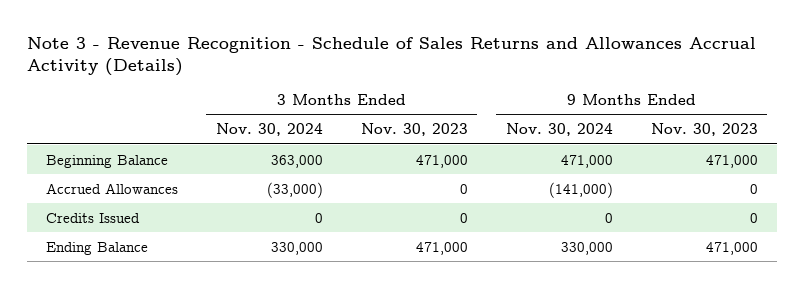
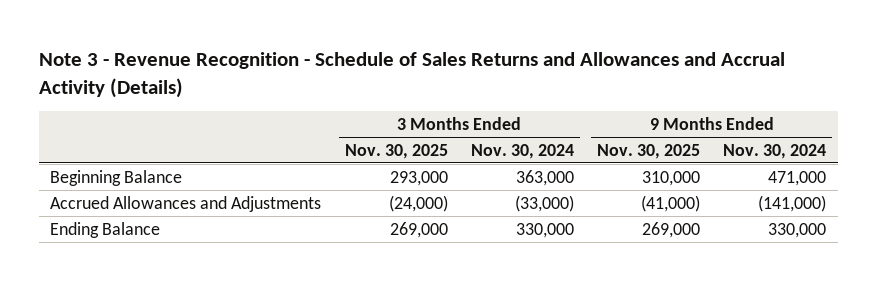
- Note 3 - Revenue Recognition - Schedule of Sales Returns and Allowances Accrual Activity (Details)
+ Note 3 - Revenue Recognition - Schedule of Sales Returns and Allowances and Accrual Activity (Details)
- | 3 Months Ended Nov. 30, 2024 | 3 Months Ended Nov. 30, 2023 | 9 Months Ended Nov. 30, 2024 | 9 Months Ended Nov. 30, 2023
+ | 3 Months Ended Nov. 30, 2025 | 3 Months Ended Nov. 30, 2024 | 9 Months Ended Nov. 30, 2025 | 9 Months Ended Nov. 30, 2024
- Accrued Allowances | (33,000) | 0 | (141,000) | 0
- Credits Issued | 0 | 0 | 0 | 0
+ Accrued Allowances and Adjustments | (24,000) | (33,000) | (41,000) | (141,000)

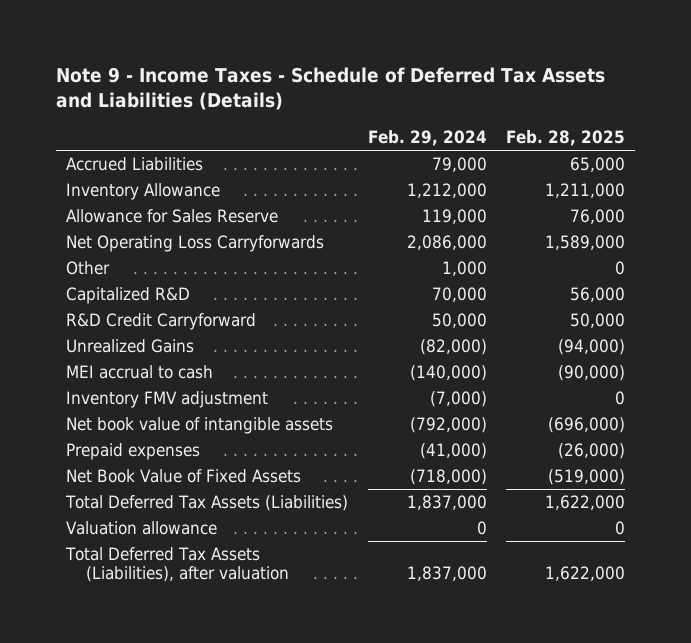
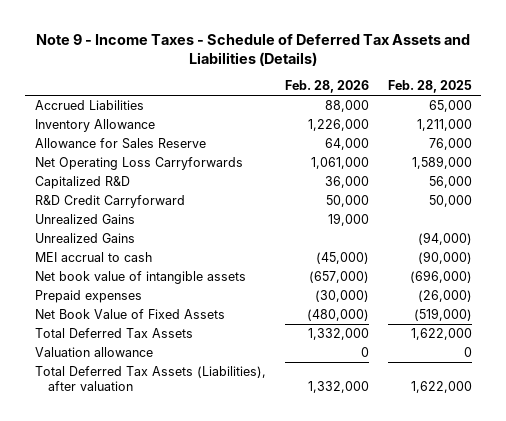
- | Feb. 29, 2024 | Feb. 28, 2025
+ | Feb. 28, 2026 | Feb. 28, 2025
- Other | 1,000 | 0
+ Unrealized Gains | 19,000 |
- Inventory FMV adjustment | (7,000) | 0
- Total Deferred Tax Assets (Liabilities) | 1,837,000 | 1,622,000
+ Total Deferred Tax Assets | 1,332,000 | 1,622,000

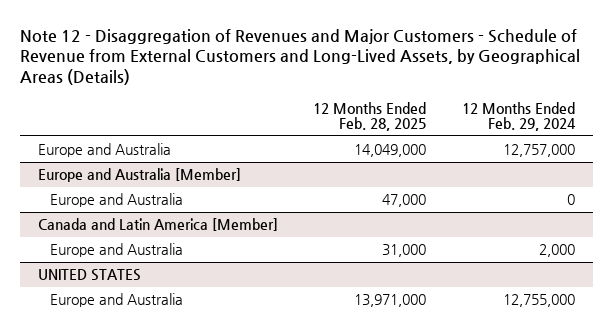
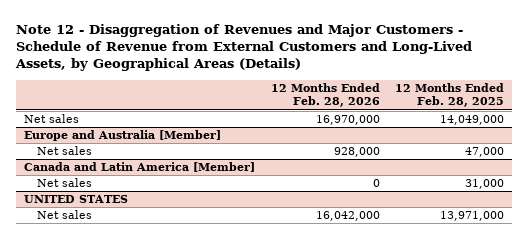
- | 12 Months Ended Feb. 28, 2025 | 12 Months Ended Feb. 29, 2024
+ | 12 Months Ended Feb. 28, 2026 | 12 Months Ended Feb. 28, 2025
- Europe and Australia | 14,049,000 | 12,757,000
+ Net sales | 16,970,000 | 14,049,000
@ Europe and Australia [Member]
- Europe and Australia | 47,000 | 0
+ Net sales | 928,000 | 47,000
@ Canada and Latin America [Member]
- Europe and Australia | 31,000 | 2,000
+ Net sales | 0 | 31,000
@ UNITED STATES
- Europe and Australia | 13,971,000 | 12,755,000
+ Net sales | 16,042,000 | 13,971,000

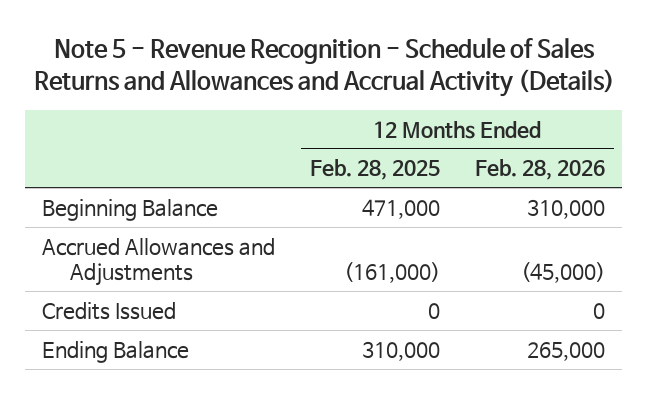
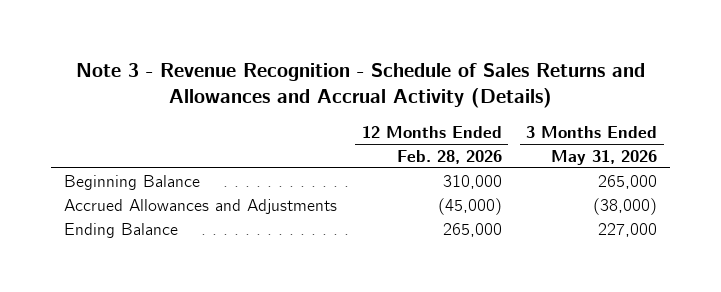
- Note 5 - Revenue Recognition - Schedule of Sales Returns and Allowances and Accrual Activity (Details)
+ Note 3 - Revenue Recognition - Schedule of Sales Returns and Allowances and Accrual Activity (Details)
- | 12 Months Ended Feb. 28, 2025 | 12 Months Ended Feb. 28, 2026
+ | 12 Months Ended Feb. 28, 2026 | 3 Months Ended May 31, 2026
- Credits Issued | 0 | 0

